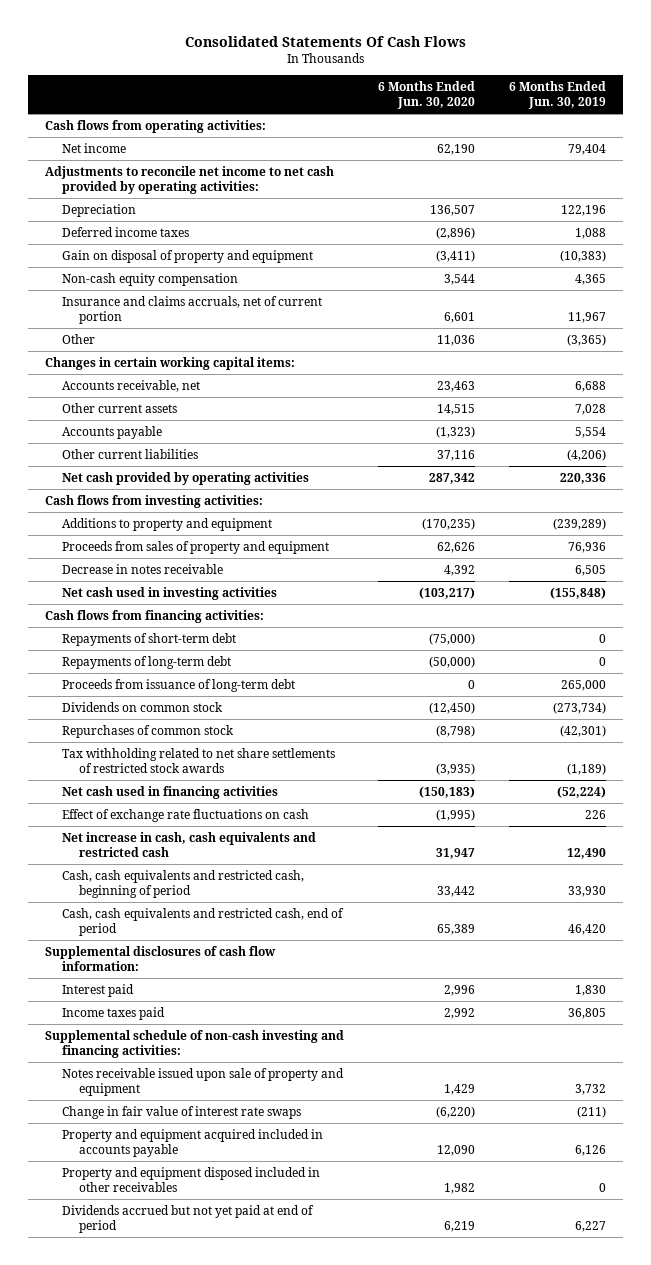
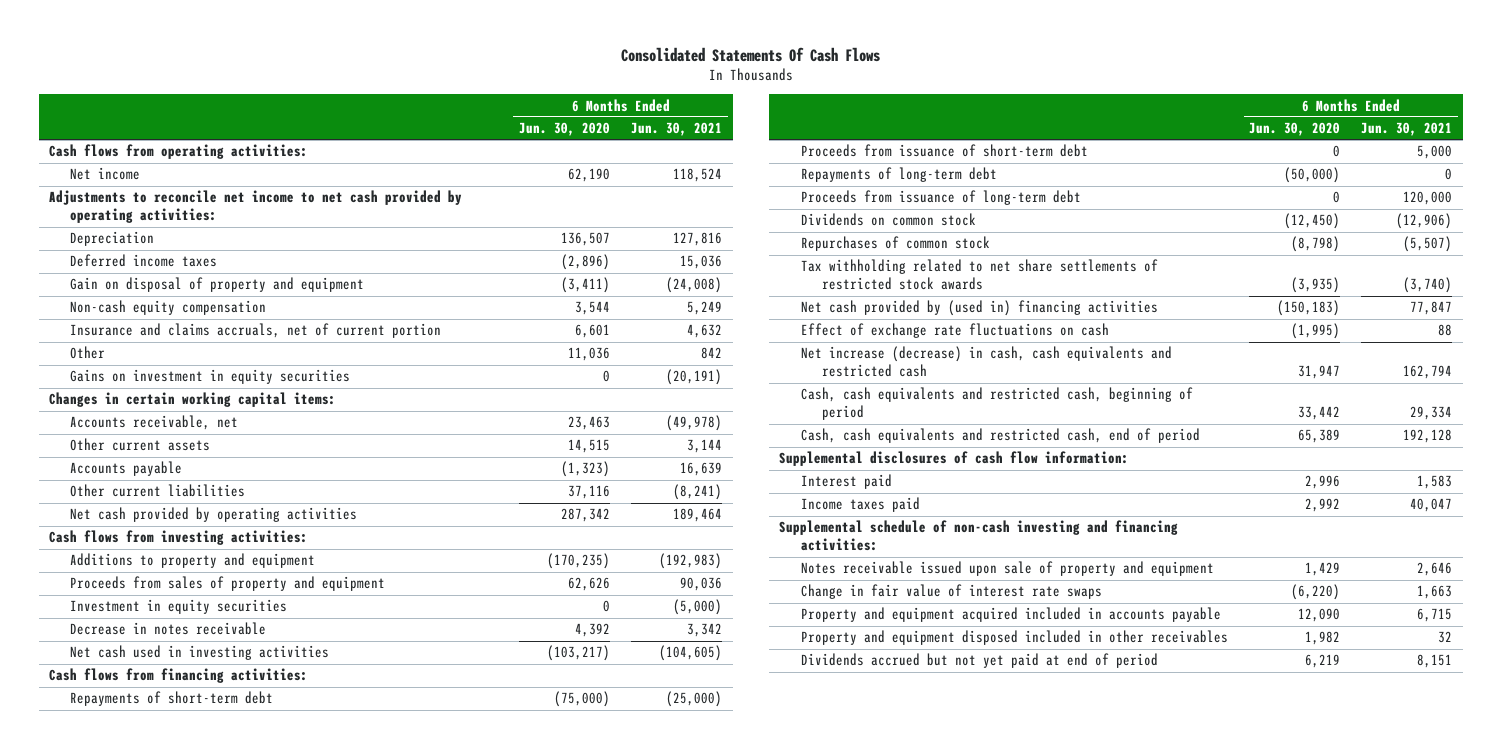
- | 6 Months Ended Jun. 30, 2020 | 6 Months Ended Jun. 30, 2019
+ | 6 Months Ended Jun. 30, 2020 | 6 Months Ended Jun. 30, 2021
+ Gains on investment in equity securities | 0 | (20,191)
+ Investment in equity securities | 0 | (5,000)
+ Proceeds from issuance of short-term debt | 0 | 5,000
- Net cash used in financing activities | (150,183) | (52,224)
+ Net cash provided by (used in) financing activities | (150,183) | 77,847
- Net increase in cash, cash equivalents and restricted cash | 31,947 | 12,490
+ Net increase (decrease) in cash, cash equivalents and restricted cash | 31,947 | 162,794

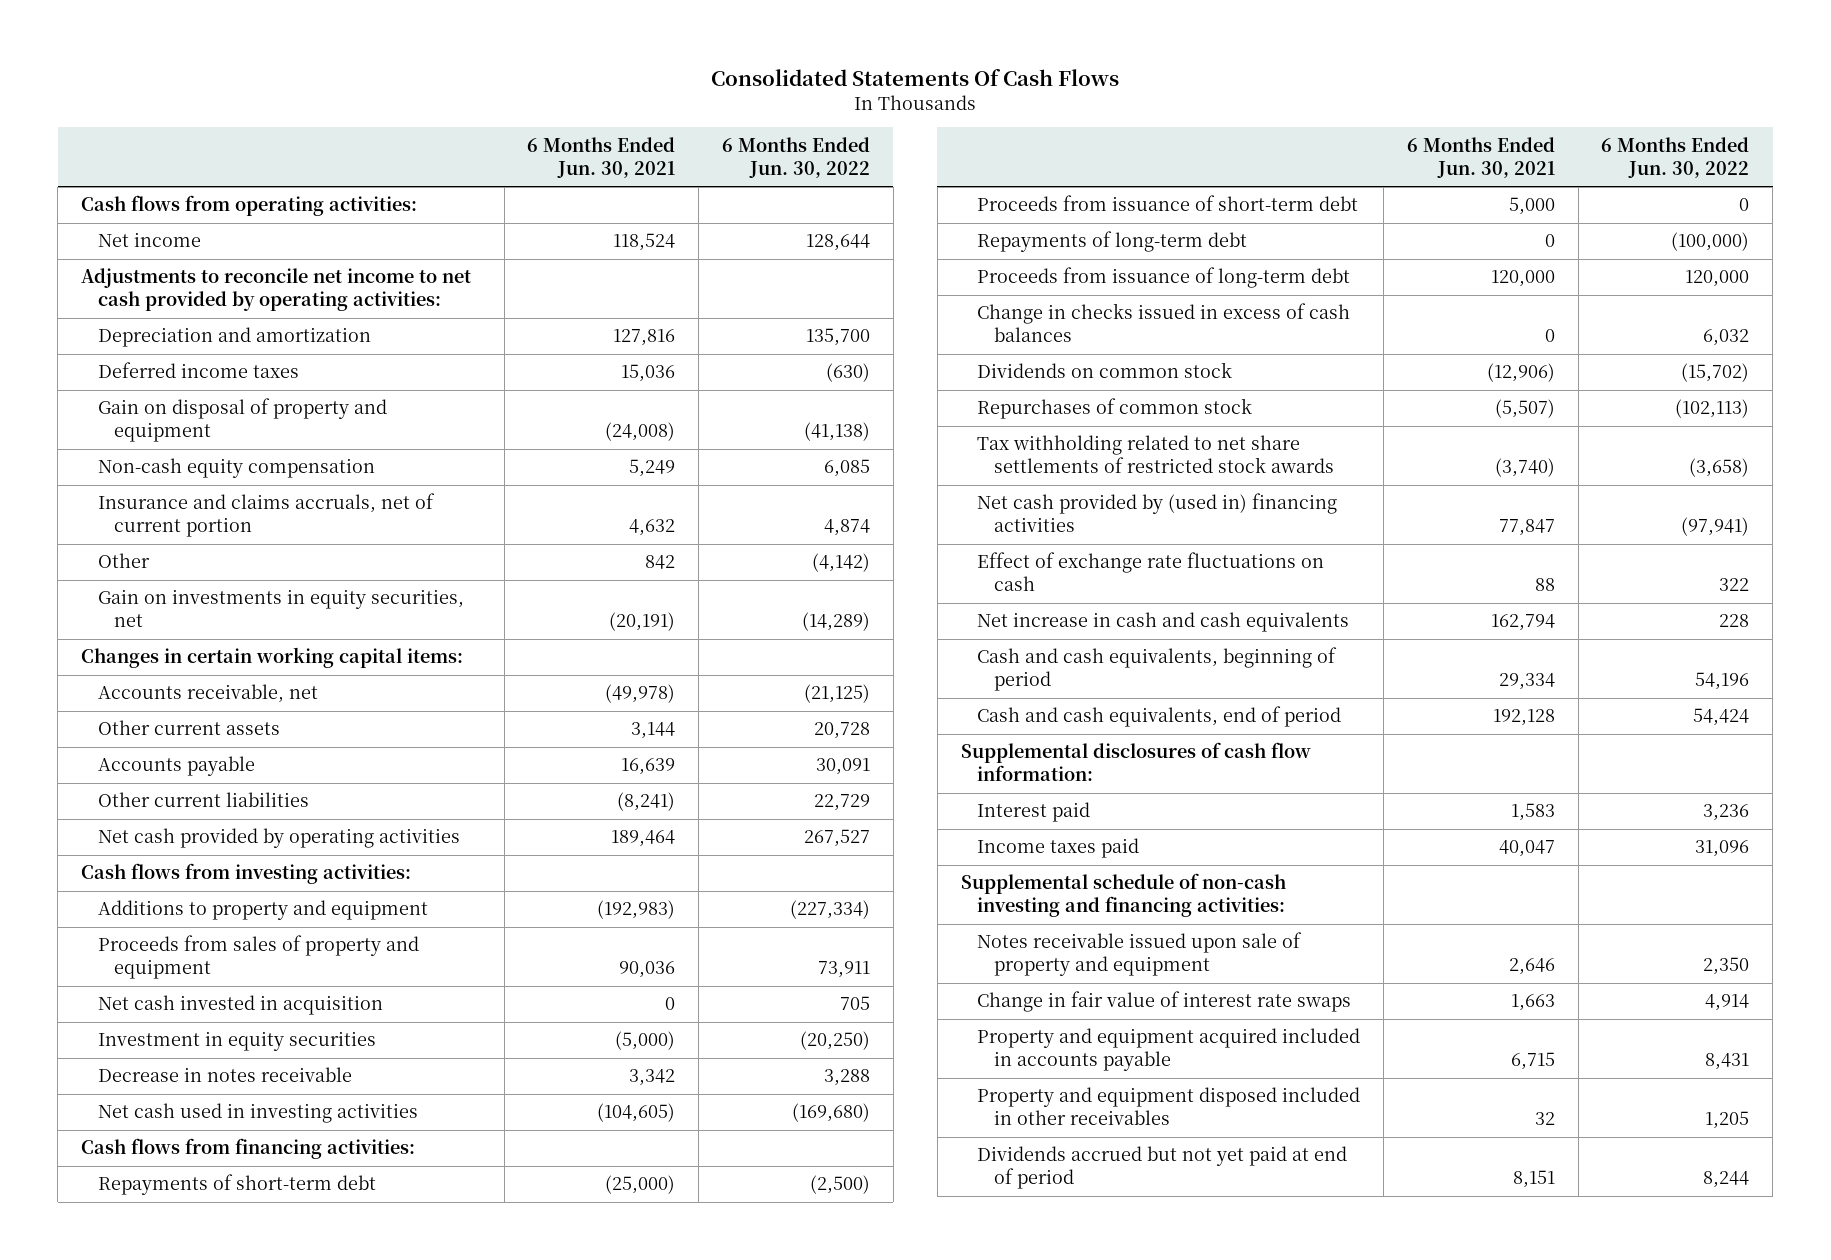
- | 6 Months Ended Jun. 30, 2020 | 6 Months Ended Jun. 30, 2021
+ | 6 Months Ended Jun. 30, 2021 | 6 Months Ended Jun. 30, 2022
- Depreciation | 136,507 | 127,816
+ Depreciation and amortization | 127,816 | 135,700
- Gains on investment in equity securities | 0 | (20,191)
+ Gain on investments in equity securities, net | (20,191) | (14,289)
+ Net cash invested in acquisition | 0 | 705
+ Change in checks issued in excess of cash balances | 0 | 6,032
- Net increase (decrease) in cash, cash equivalents and restricted cash | 31,947 | 162,794
- Cash, cash equivalents and restricted cash, beginning of period | 33,442 | 29,334
- Cash, cash equivalents and restricted cash, end of period | 65,389 | 192,128
+ Net increase in cash and cash equivalents | 162,794 | 228
+ Cash and cash equivalents, beginning of period | 29,334 | 54,196
+ Cash and cash equivalents, end of period | 192,128 | 54,424

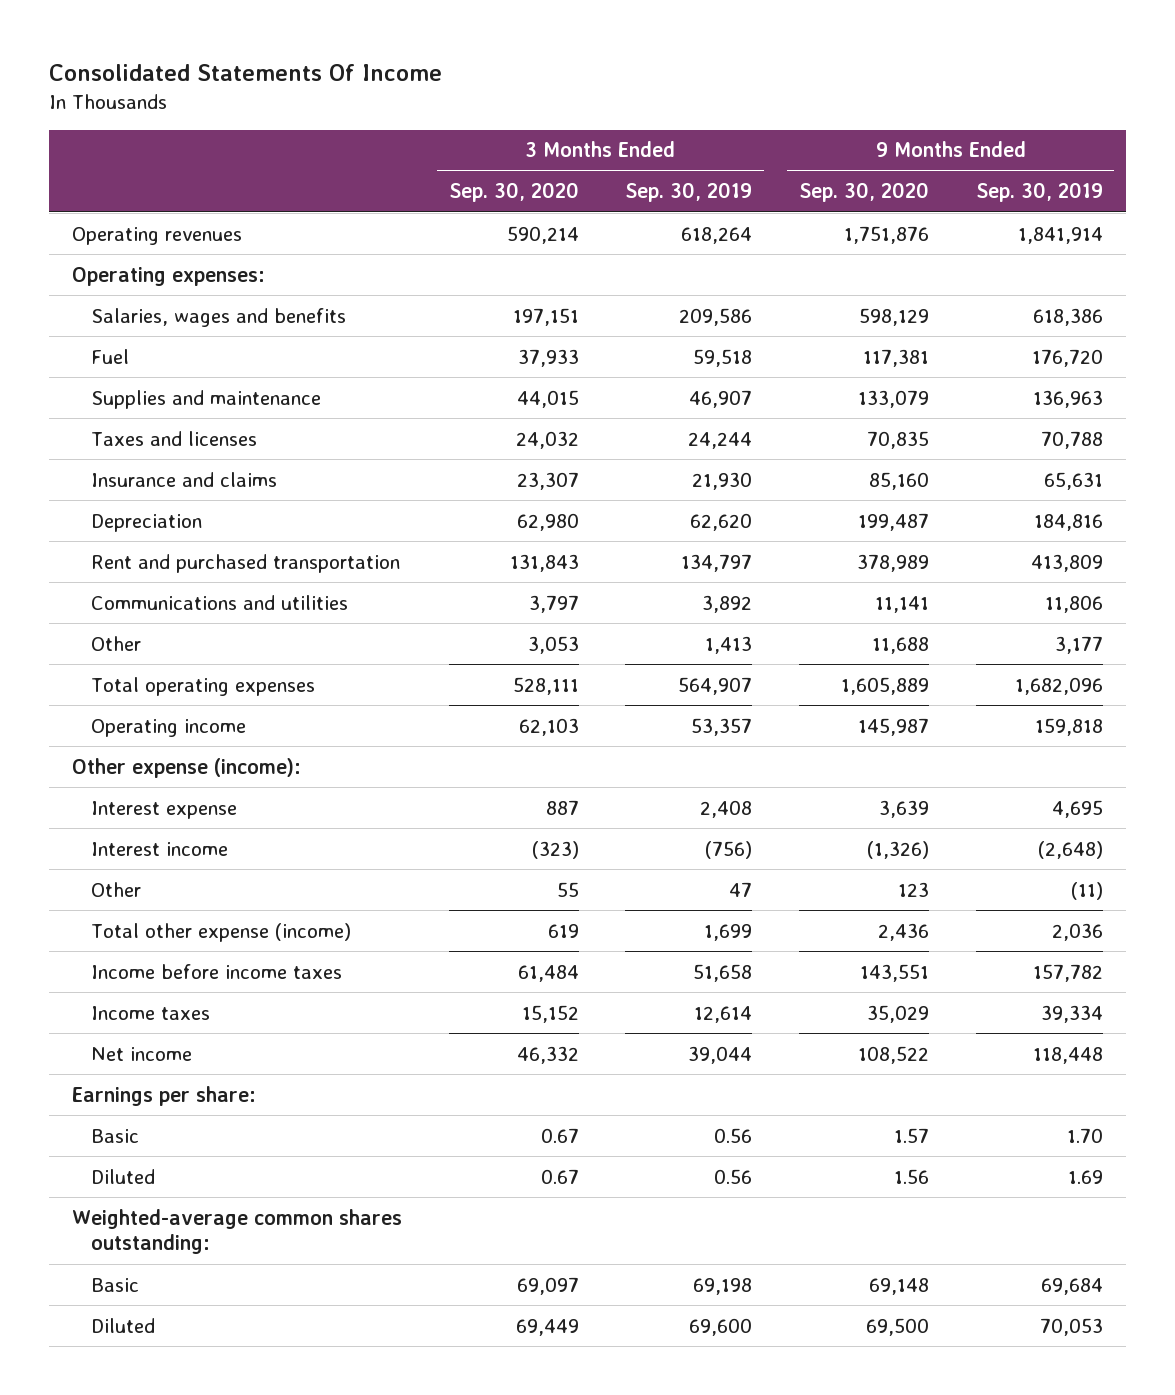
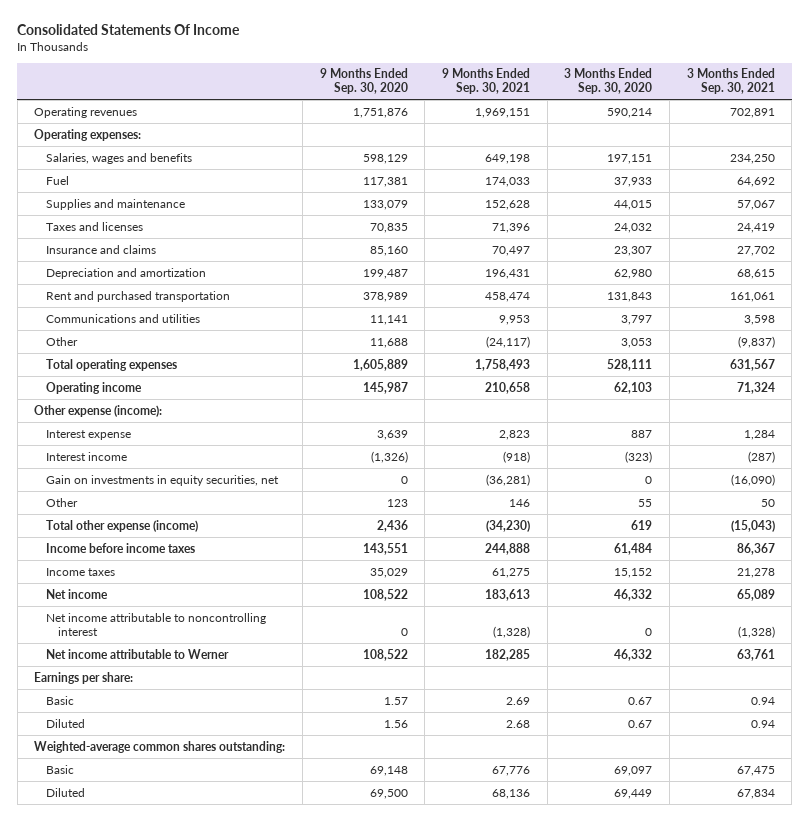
- | 3 Months Ended Sep. 30, 2020 | 3 Months Ended Sep. 30, 2019 | 9 Months Ended Sep. 30, 2020 | 9 Months Ended Sep. 30, 2019
+ | 9 Months Ended Sep. 30, 2020 | 9 Months Ended Sep. 30, 2021 | 3 Months Ended Sep. 30, 2020 | 3 Months Ended Sep. 30, 2021
- Depreciation | 62,980 | 62,620 | 199,487 | 184,816
+ Depreciation and amortization | 199,487 | 196,431 | 62,980 | 68,615
+ Gain on investments in equity securities, net | 0 | (36,281) | 0 | (16,090)
+ Net income attributable to noncontrolling interest | 0 | (1,328) | 0 | (1,328)
+ Net income attributable to Werner | 108,522 | 182,285 | 46,332 | 63,761

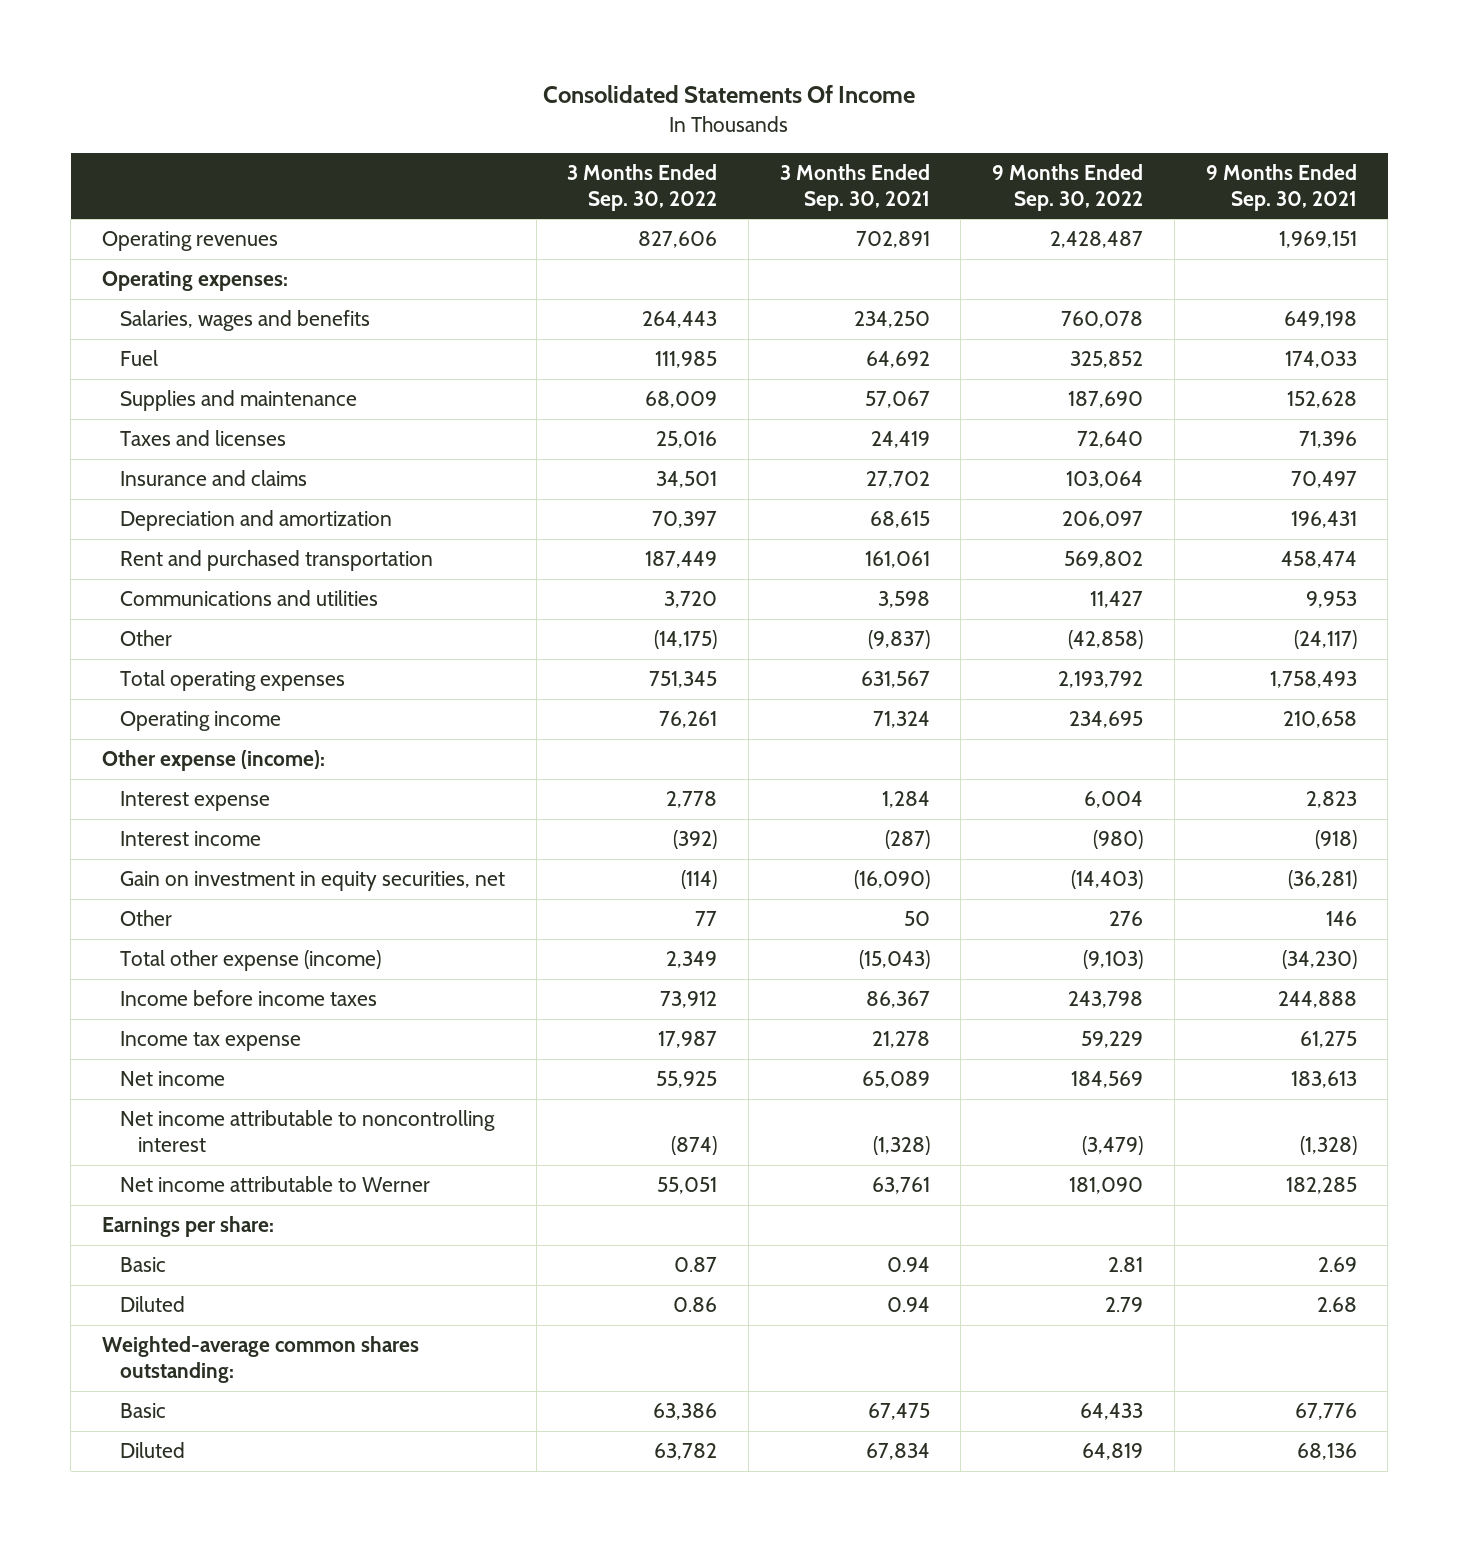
- | 9 Months Ended Sep. 30, 2020 | 9 Months Ended Sep. 30, 2021 | 3 Months Ended Sep. 30, 2020 | 3 Months Ended Sep. 30, 2021
+ | 3 Months Ended Sep. 30, 2022 | 3 Months Ended Sep. 30, 2021 | 9 Months Ended Sep. 30, 2022 | 9 Months Ended Sep. 30, 2021
- Gain on investments in equity securities, net | 0 | (36,281) | 0 | (16,090)
+ Gain on investment in equity securities, net | (114) | (16,090) | (14,403) | (36,281)
- Income taxes | 35,029 | 61,275 | 15,152 | 21,278
+ Income tax expense | 17,987 | 21,278 | 59,229 | 61,275

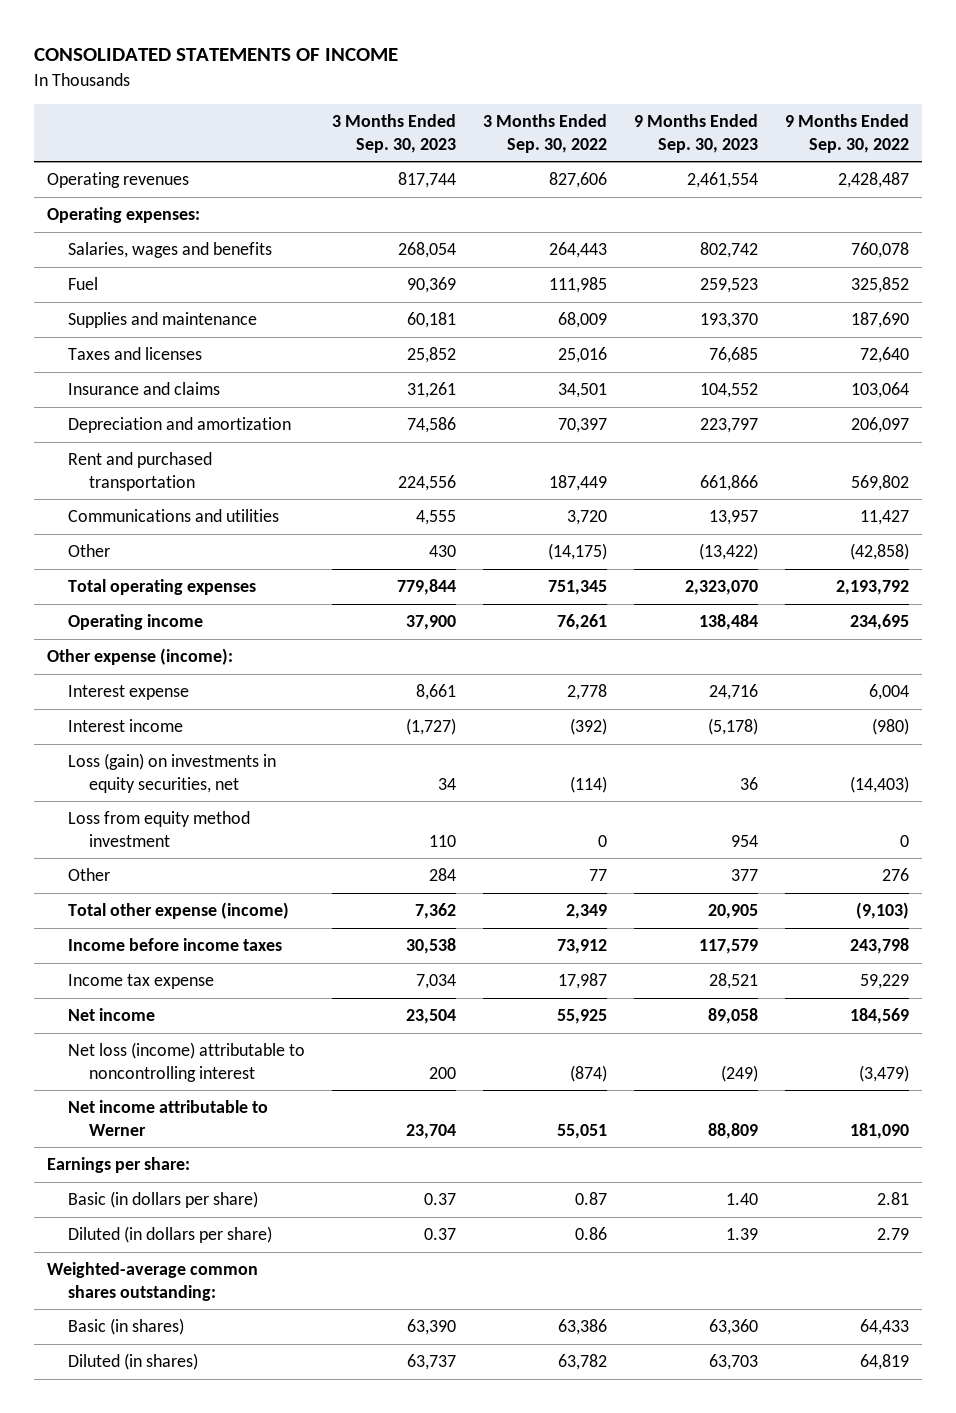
- Consolidated Statements Of Income
+ CONSOLIDATED STATEMENTS OF INCOME
- | 3 Months Ended Sep. 30, 2022 | 3 Months Ended Sep. 30, 2021 | 9 Months Ended Sep. 30, 2022 | 9 Months Ended Sep. 30, 2021
+ | 3 Months Ended Sep. 30, 2023 | 3 Months Ended Sep. 30, 2022 | 9 Months Ended Sep. 30, 2023 | 9 Months Ended Sep. 30, 2022
- Gain on investment in equity securities, net | (114) | (16,090) | (14,403) | (36,281)
+ Loss (gain) on investments in equity securities, net | 34 | (114) | 36 | (14,403)
+ Loss from equity method investment | 110 | 0 | 954 | 0
- Net income attributable to noncontrolling interest | (874) | (1,328) | (3,479) | (1,328)
+ Net loss (income) attributable to noncontrolling interest | 200 | (874) | (249) | (3,479)
- Basic | 0.87 | 0.94 | 2.81 | 2.69
- Diluted | 0.86 | 0.94 | 2.79 | 2.68
+ Basic (in dollars per share) | 0.37 | 0.87 | 1.40 | 2.81
+ Diluted (in dollars per share) | 0.37 | 0.86 | 1.39 | 2.79
- Basic | 63,386 | 67,475 | 64,433 | 67,776
- Diluted | 63,782 | 67,834 | 64,819 | 68,136
+ Basic (in shares) | 63,390 | 63,386 | 63,360 | 64,433
+ Diluted (in shares) | 63,737 | 63,782 | 63,703 | 64,819

